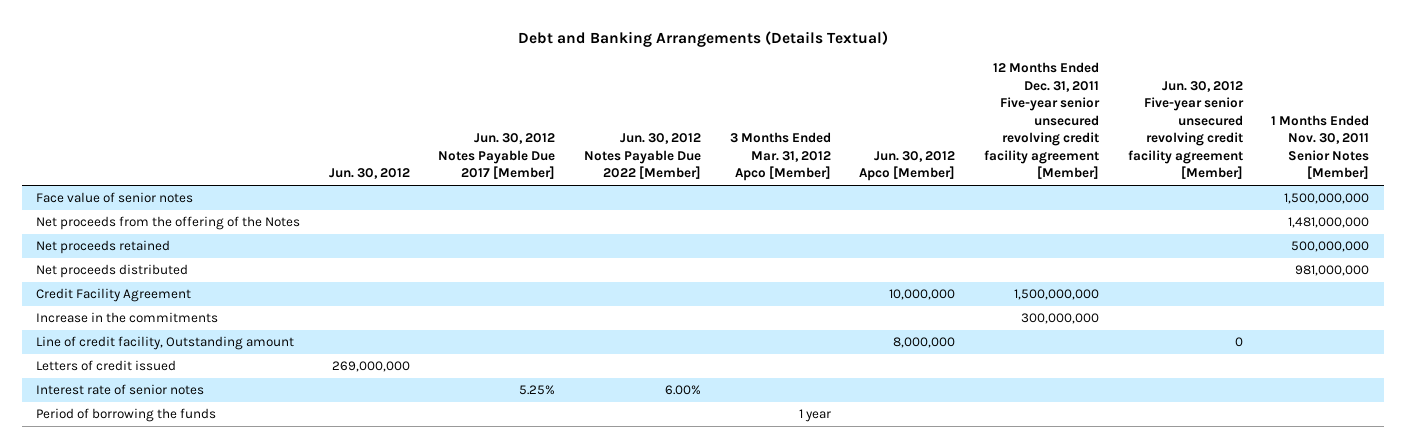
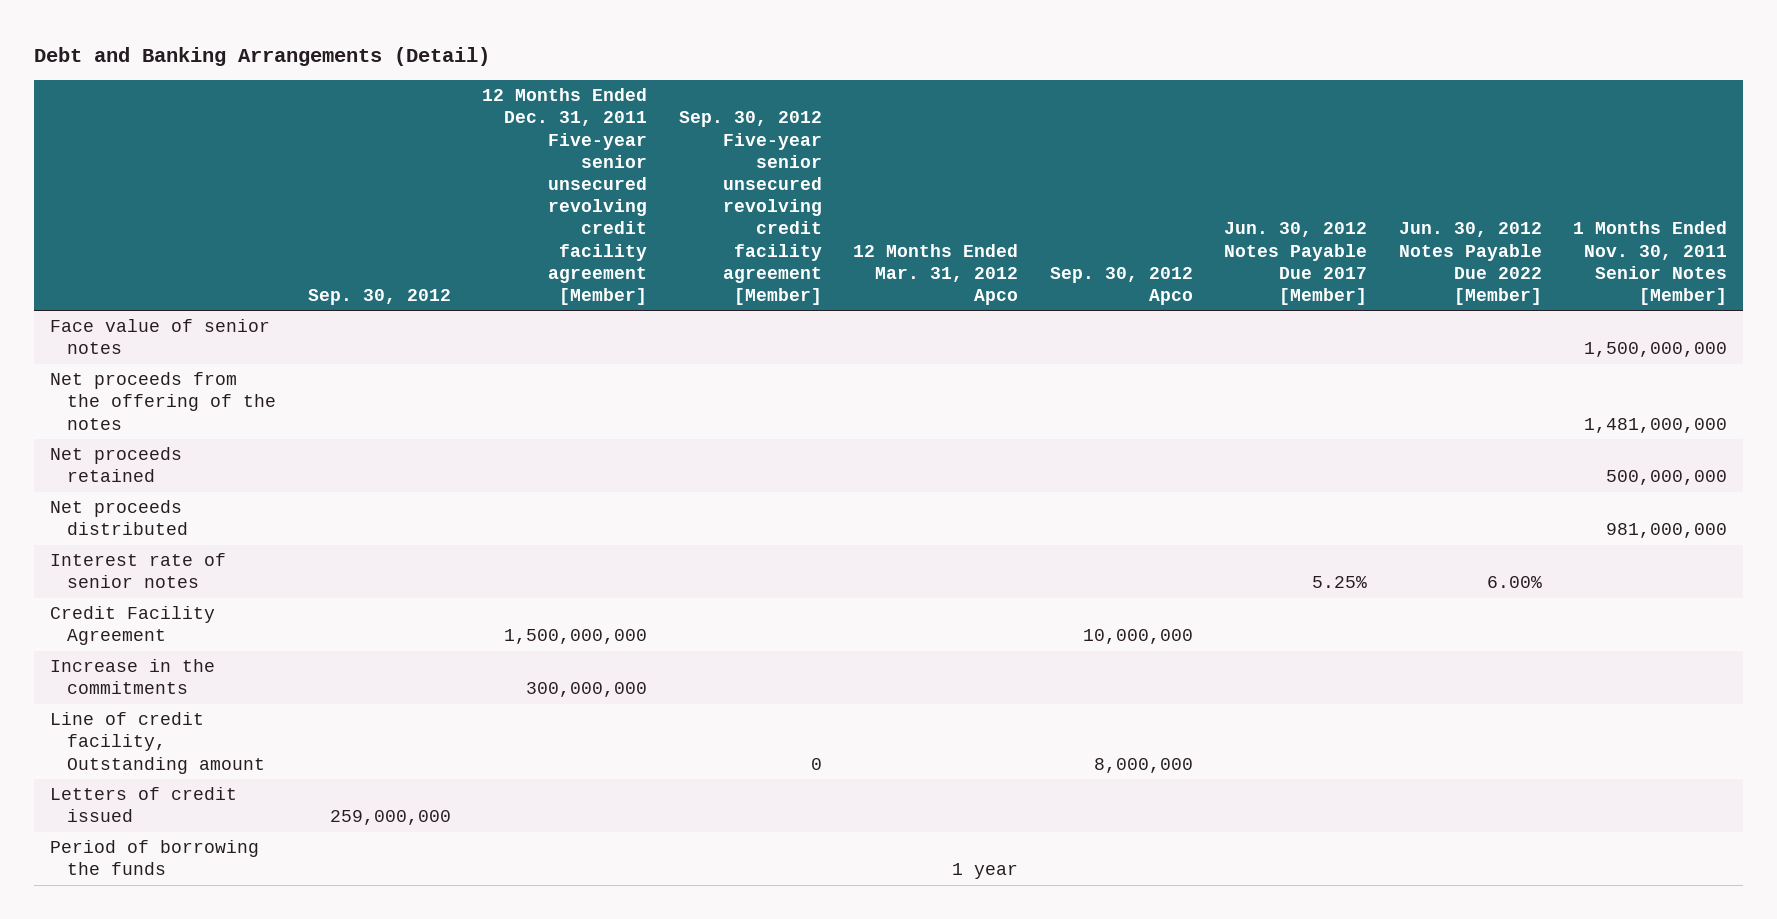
- Debt and Banking Arrangements (Details Textual)
+ Debt and Banking Arrangements (Detail)
- | Jun. 30, 2012 | Jun. 30, 2012 Notes Payable Due 2017 [Member] | Jun. 30, 2012 Notes Payable Due 2022 [Member] | 3 Months Ended Mar. 31, 2012 Apco [Member] | Jun. 30, 2012 Apco [Member] | 12 Months Ended Dec. 31, 2011 Five-year senior unsecured revolving credit facility agreement [Member] | Jun. 30, 2012 Five-year senior unsecured revolving credit facility agreement [Member] | 1 Months Ended Nov. 30, 2011 Senior Notes [Member]
+ | Sep. 30, 2012 | 12 Months Ended Dec. 31, 2011 Five-year senior unsecured revolving credit facility agreement [Member] | Sep. 30, 2012 Five-year senior unsecured revolving credit facility agreement [Member] | 12 Months Ended Mar. 31, 2012 Apco | Sep. 30, 2012 Apco | Jun. 30, 2012 Notes Payable Due 2017 [Member] | Jun. 30, 2012 Notes Payable Due 2022 [Member] | 1 Months Ended Nov. 30, 2011 Senior Notes [Member]
- Net proceeds from the offering of the Notes | | | | | | | | 1,481,000,000
+ Net proceeds from the offering of the notes | | | | | | | | 1,481,000,000
moved up: Interest rate of senior notes | | | | | | 5.25% | 6.00% |

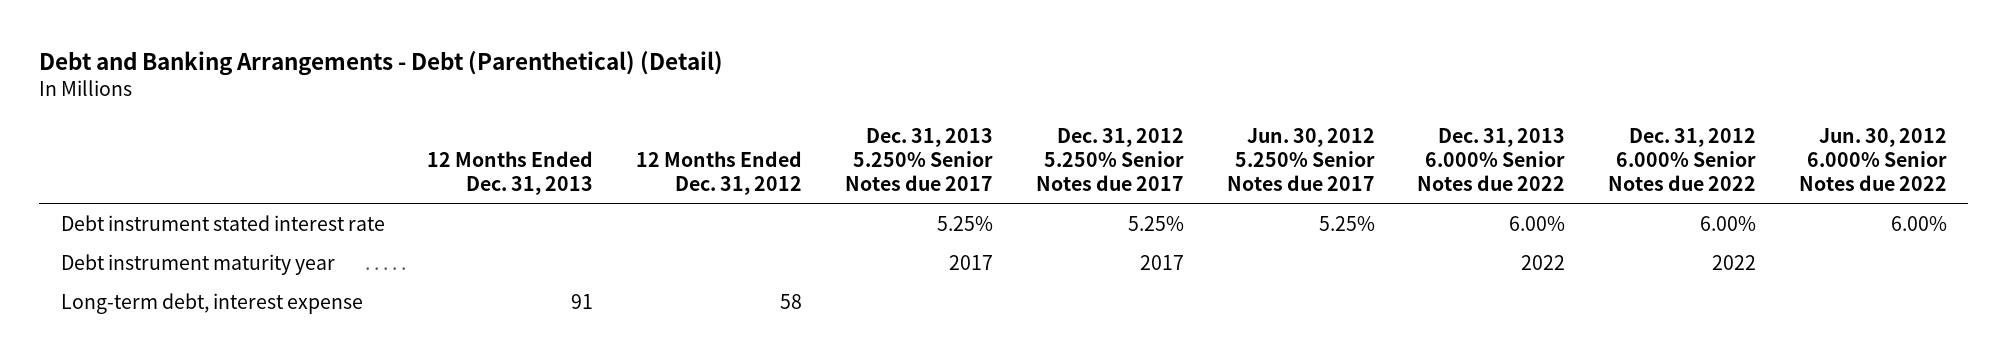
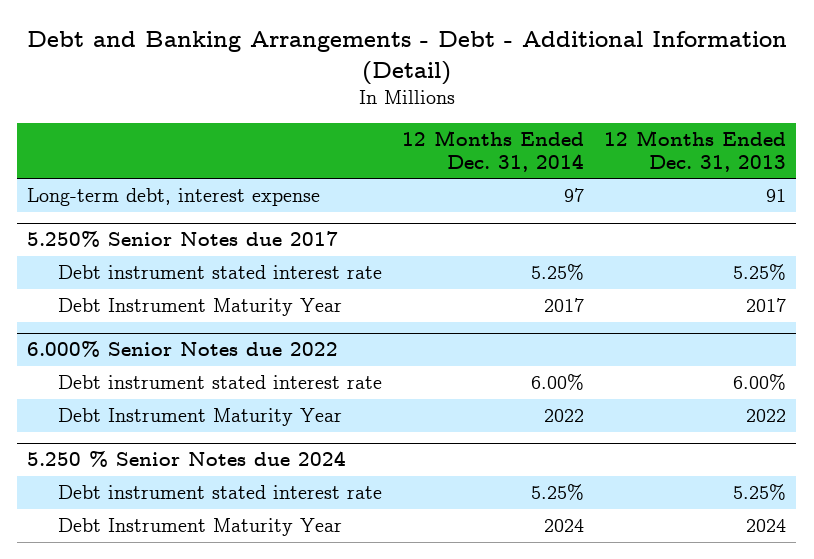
- Debt and Banking Arrangements - Debt (Parenthetical) (Detail)
+ Debt and Banking Arrangements - Debt - Additional Information (Detail)
- | 12 Months Ended Dec. 31, 2013 | 12 Months Ended Dec. 31, 2012 | Dec. 31, 2013 5.250% Senior Notes due 2017 | Dec. 31, 2012 5.250% Senior Notes due 2017 | Jun. 30, 2012 5.250% Senior Notes due 2017 | Dec. 31, 2013 6.000% Senior Notes due 2022 | Dec. 31, 2012 6.000% Senior Notes due 2022 | Jun. 30, 2012 6.000% Senior Notes due 2022
+ | 12 Months Ended Dec. 31, 2014 | 12 Months Ended Dec. 31, 2013
- Debt instrument stated interest rate | | | 5.25% | 5.25% | 5.25% | 6.00% | 6.00% | 6.00%
- Debt instrument maturity year | | | 2017 | 2017 | | 2022 | 2022 |
+ 5.250% Senior Notes due 2017
+ Debt instrument stated interest rate | 5.25% | 5.25%
+ Debt Instrument Maturity Year | 2017 | 2017
+ 6.000% Senior Notes due 2022
+ Debt instrument stated interest rate | 6.00% | 6.00%
+ Debt Instrument Maturity Year | 2022 | 2022
+ 5.250 % Senior Notes due 2024
+ Debt instrument stated interest rate | 5.25% | 5.25%
+ Debt Instrument Maturity Year | 2024 | 2024

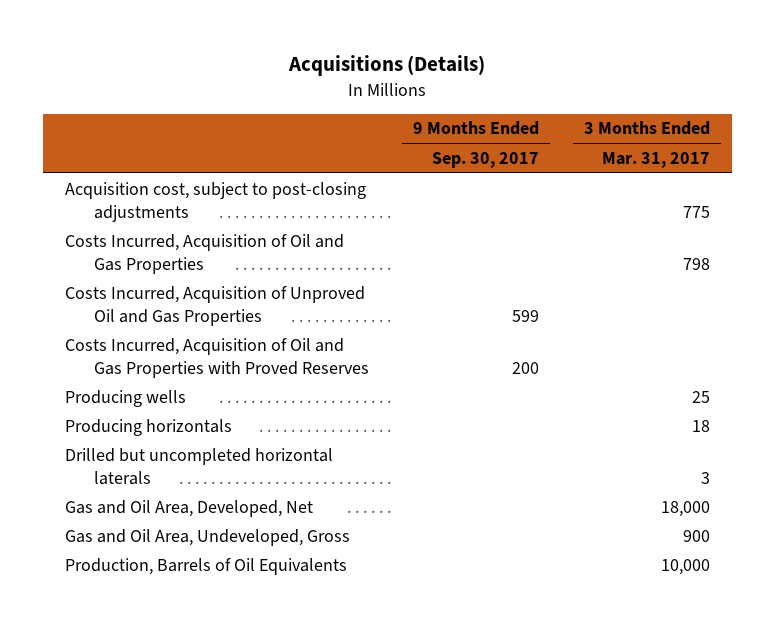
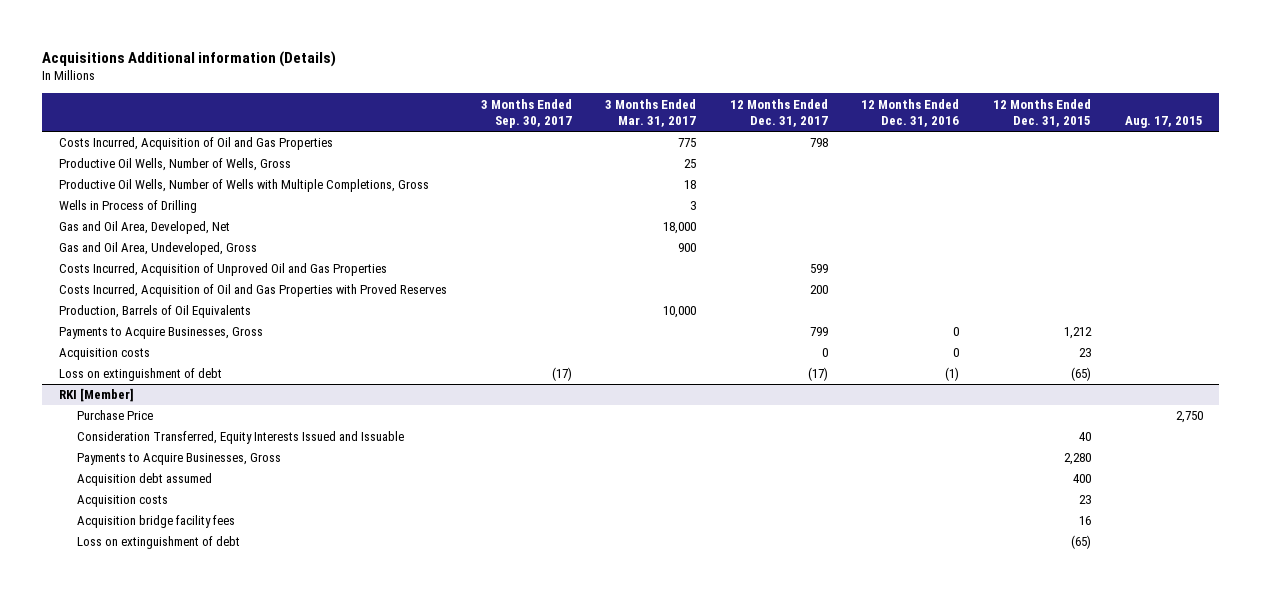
- Acquisitions (Details)
+ Acquisitions Additional information (Details)
- | 9 Months Ended Sep. 30, 2017 | 3 Months Ended Mar. 31, 2017
+ | 3 Months Ended Sep. 30, 2017 | 3 Months Ended Mar. 31, 2017 | 12 Months Ended Dec. 31, 2017 | 12 Months Ended Dec. 31, 2016 | 12 Months Ended Dec. 31, 2015 | Aug. 17, 2015
- Acquisition cost, subject to post-closing adjustments | | 775
- Costs Incurred, Acquisition of Oil and Gas Properties | | 798
- Producing wells | | 25
- Producing horizontals | | 18
- Drilled but uncompleted horizontal laterals | | 3
+ Costs Incurred, Acquisition of Oil and Gas Properties | | 775 | 798 | | |
+ Productive Oil Wells, Number of Wells, Gross | | 25 | | | |
+ Productive Oil Wells, Number of Wells with Multiple Completions, Gross | | 18 | | | |
+ Wells in Process of Drilling | | 3 | | | |
moved down: Costs Incurred, Acquisition of Unproved Oil and Gas Properties | | | 599 | | |
moved down: Costs Incurred, Acquisition of Oil and Gas Properties with Proved Reserves | | | 200 | | |
+ Payments to Acquire Businesses, Gross | | | 799 | 0 | 1,212 |
+ Acquisition costs | | | 0 | 0 | 23 |
+ Loss on extinguishment of debt | (17) | | (17) | (1) | (65) |
+ RKI [Member]
+ Purchase Price | | | | | | 2,750
+ Consideration Transferred, Equity Interests Issued and Issuable | | | | | 40 |
+ Payments to Acquire Businesses, Gross | | | | | 2,280 |
+ Acquisition debt assumed | | | | | 400 |
+ Acquisition costs | | | | | 23 |
+ Acquisition bridge facility fees | | | | | 16 |
+ Loss on extinguishment of debt | | | | | (65) |

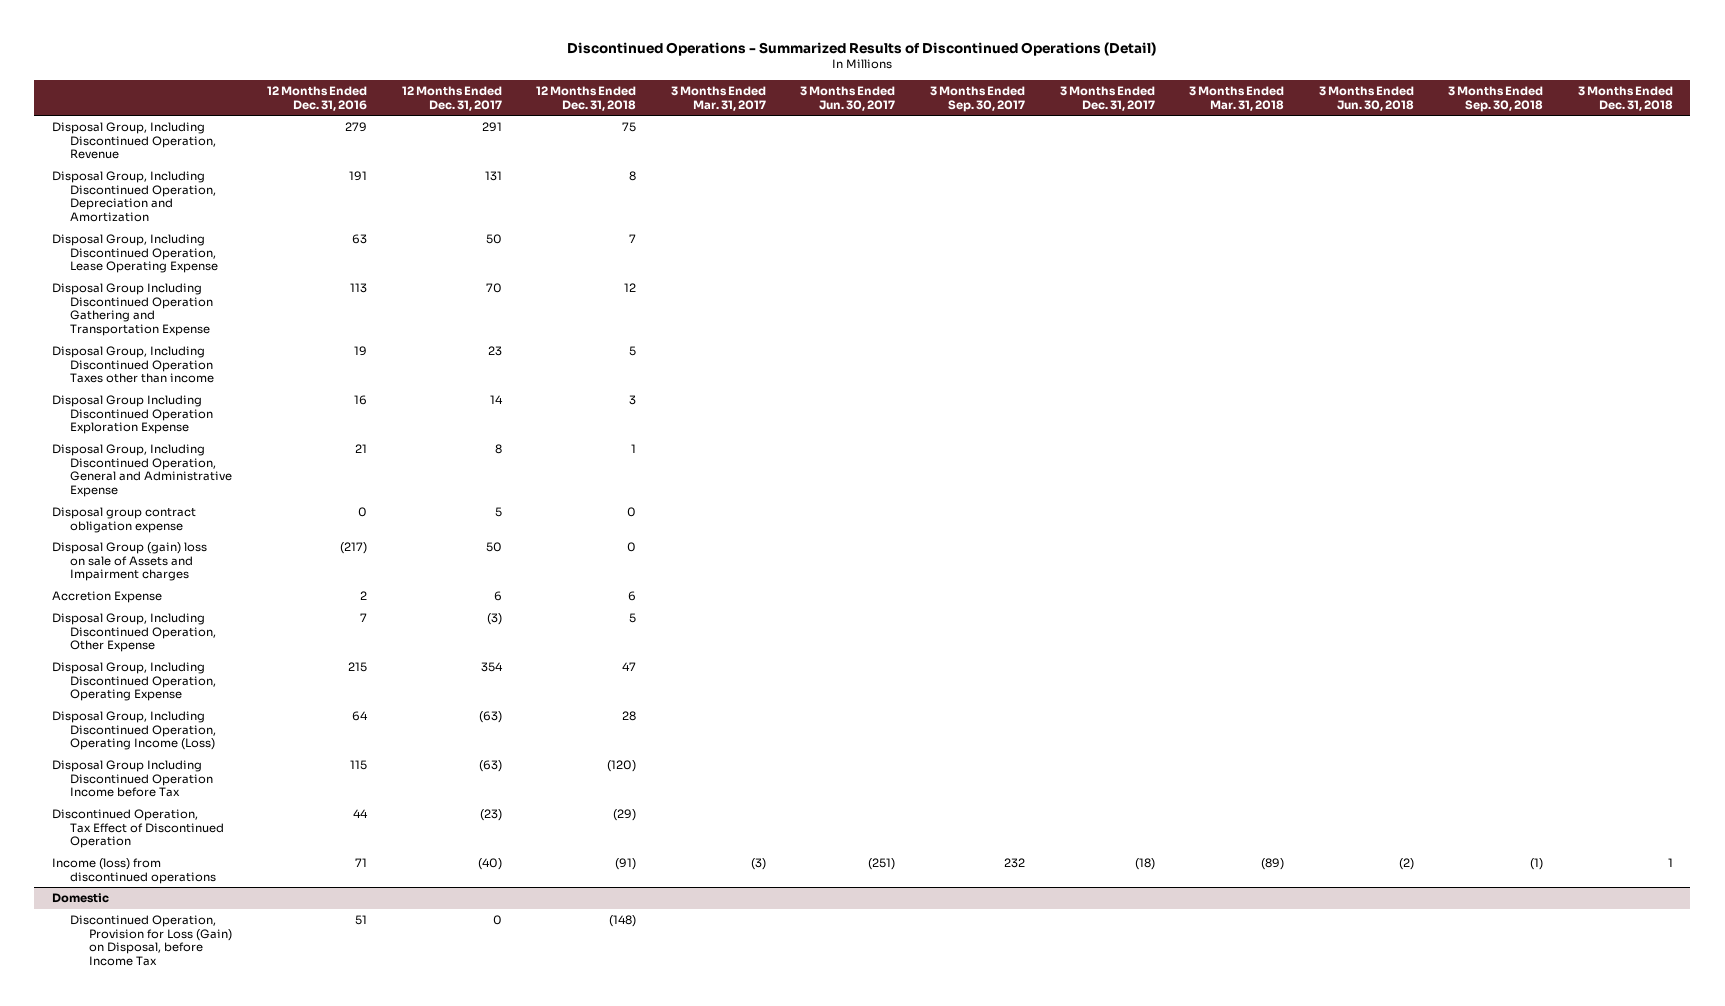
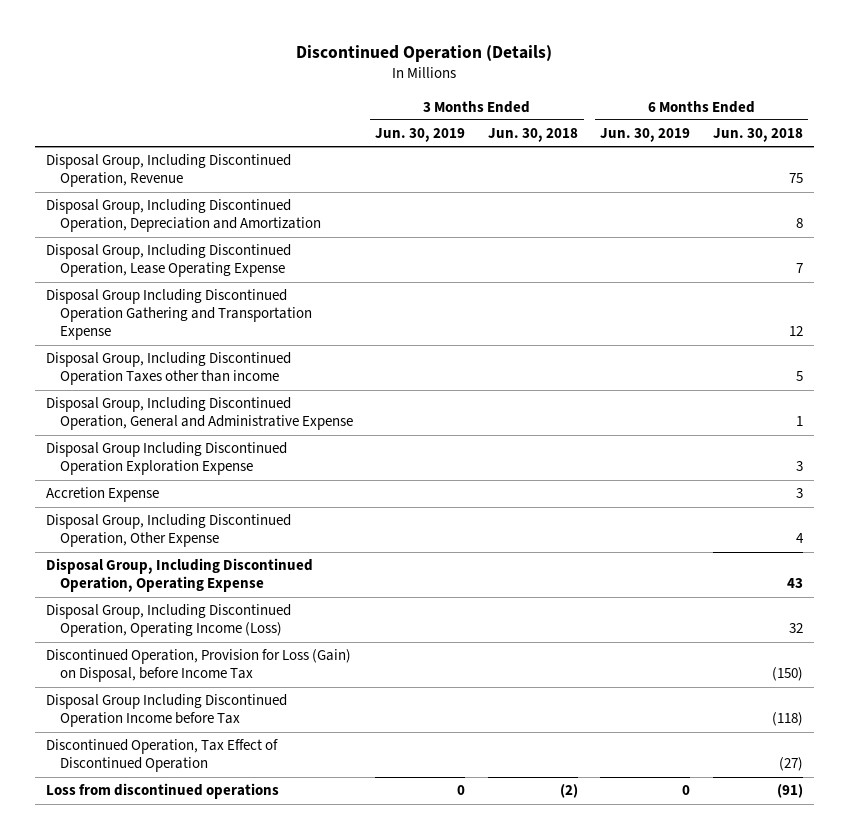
- Discontinued Operations - Summarized Results of Discontinued Operations (Detail)
+ Discontinued Operation (Details)
- | 12 Months Ended Dec. 31, 2016 | 12 Months Ended Dec. 31, 2017 | 12 Months Ended Dec. 31, 2018 | 3 Months Ended Mar. 31, 2017 | 3 Months Ended Jun. 30, 2017 | 3 Months Ended Sep. 30, 2017 | 3 Months Ended Dec. 31, 2017 | 3 Months Ended Mar. 31, 2018 | 3 Months Ended Jun. 30, 2018 | 3 Months Ended Sep. 30, 2018 | 3 Months Ended Dec. 31, 2018
+ | 3 Months Ended Jun. 30, 2019 | 3 Months Ended Jun. 30, 2018 | 6 Months Ended Jun. 30, 2019 | 6 Months Ended Jun. 30, 2018
- Disposal group contract obligation expense | 0 | 5 | 0 | | | | | | | |
- Disposal Group (gain) loss on sale of Assets and Impairment charges | (217) | 50 | 0 | | | | | | | |
moved down: Disposal Group Including Discontinued Operation Exploration Expense | | | | 3
+ Discontinued Operation, Provision for Loss (Gain) on Disposal, before Income Tax | | | | (150)
- Income (loss) from discontinued operations | 71 | (40) | (91) | (3) | (251) | 232 | (18) | (89) | (2) | (1) | 1
- Domestic
- Discontinued Operation, Provision for Loss (Gain) on Disposal, before Income Tax | 51 | 0 | (148) | | | | | | | |
+ Loss from discontinued operations | 0 | (2) | 0 | (91)

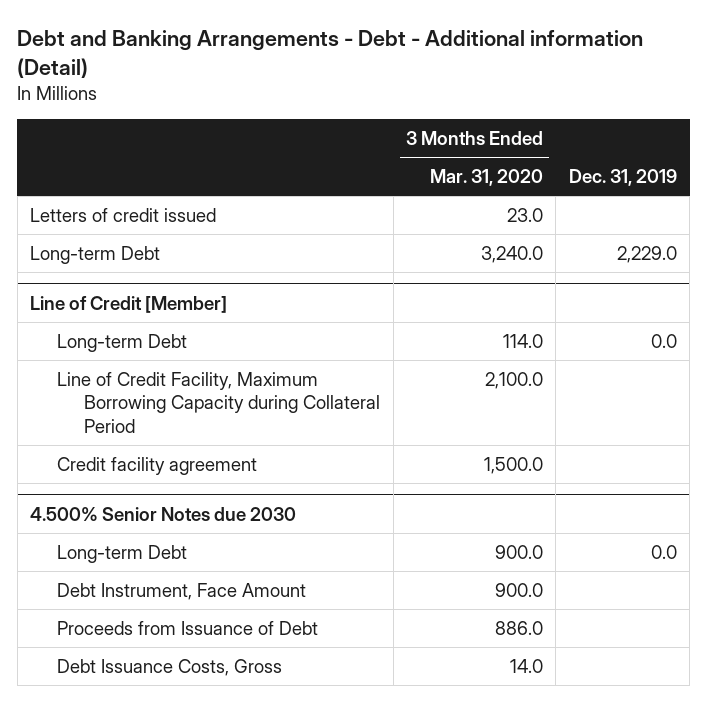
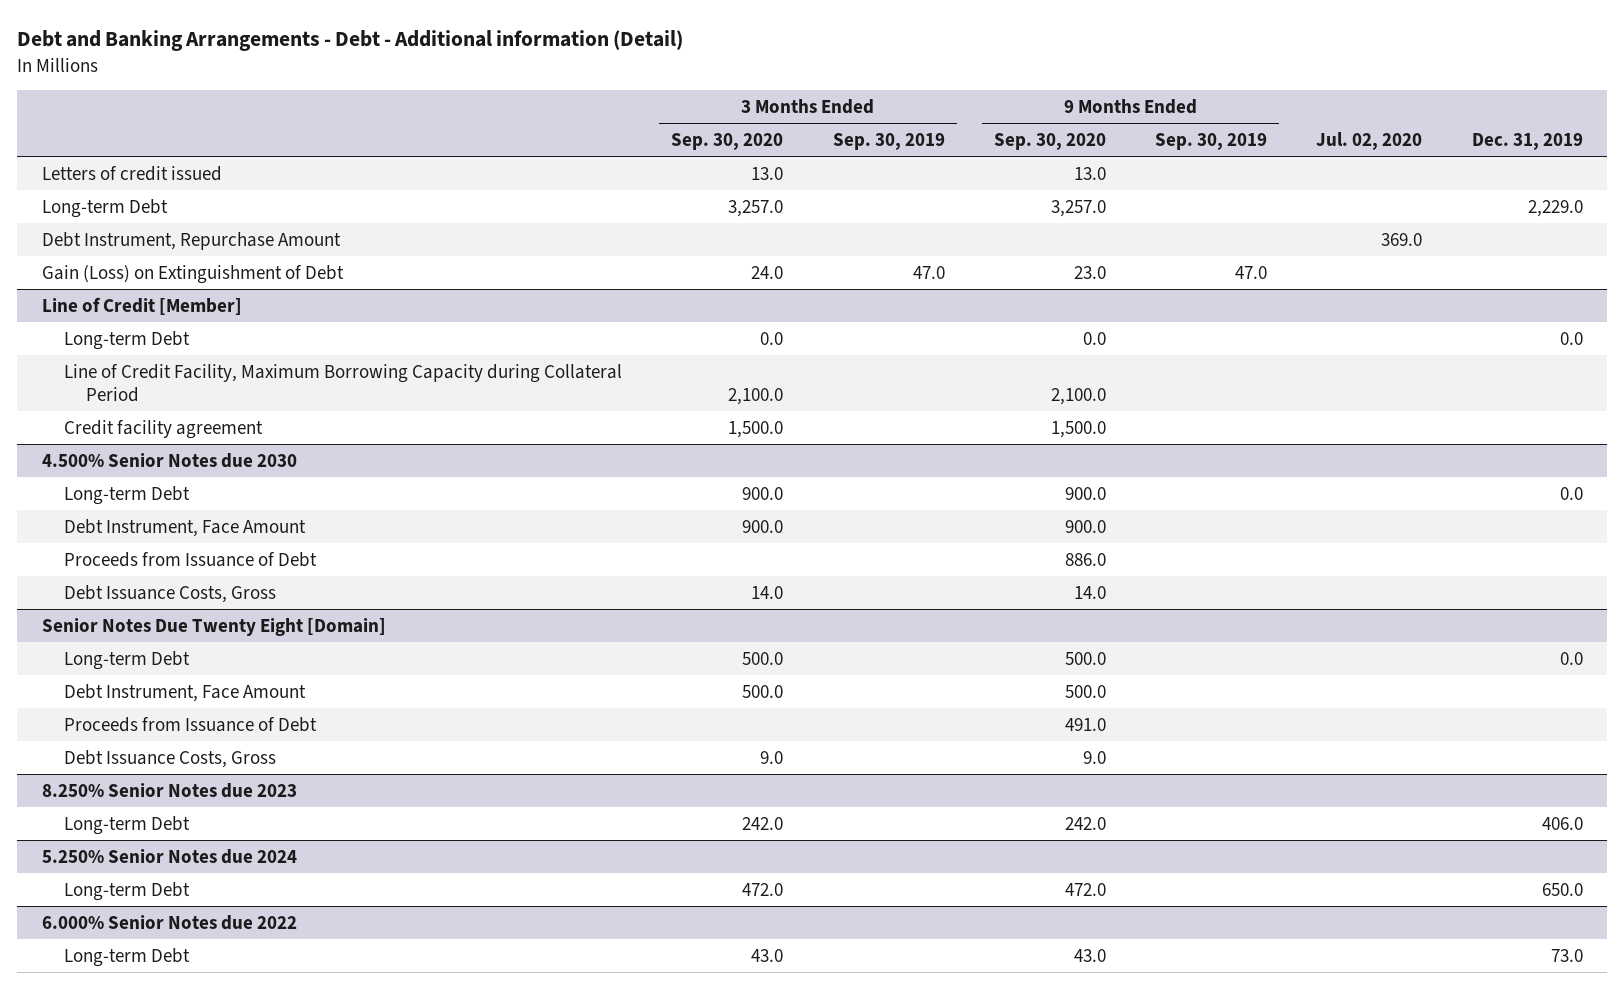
- | 3 Months Ended Mar. 31, 2020 | Dec. 31, 2019
+ | 3 Months Ended Sep. 30, 2020 | 3 Months Ended Sep. 30, 2019 | 9 Months Ended Sep. 30, 2020 | 9 Months Ended Sep. 30, 2019 | Jul. 02, 2020 | Dec. 31, 2019
+ Debt Instrument, Repurchase Amount | | | | | 369.0 |
+ Gain (Loss) on Extinguishment of Debt | 24.0 | 47.0 | 23.0 | 47.0 | |
+ Senior Notes Due Twenty Eight [Domain]
+ Long-term Debt | 500.0 | | 500.0 | | | 0.0
+ Debt Instrument, Face Amount | 500.0 | | 500.0 | | |
+ Proceeds from Issuance of Debt | | | 491.0 | | |
+ Debt Issuance Costs, Gross | 9.0 | | 9.0 | | |
+ 8.250% Senior Notes due 2023
+ Long-term Debt | 242.0 | | 242.0 | | | 406.0
+ 5.250% Senior Notes due 2024
+ Long-term Debt | 472.0 | | 472.0 | | | 650.0
+ 6.000% Senior Notes due 2022
+ Long-term Debt | 43.0 | | 43.0 | | | 73.0

